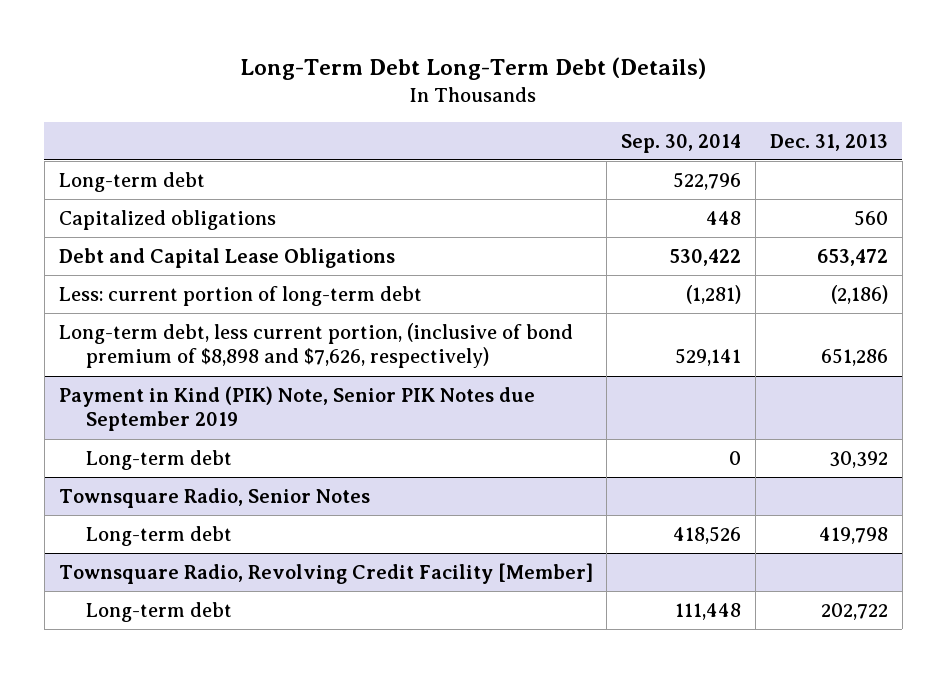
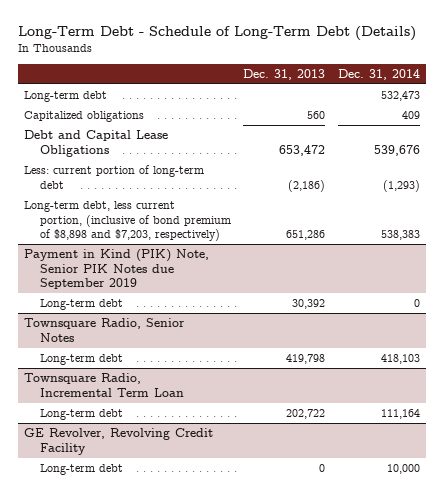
- Long-Term Debt Long-Term Debt (Details)
+ Long-Term Debt - Schedule of Long-Term Debt (Details)
- | Sep. 30, 2014 | Dec. 31, 2013
+ | Dec. 31, 2013 | Dec. 31, 2014
- Long-term debt, less current portion, (inclusive of bond premium of $8,898 and $7,626, respectively) | 529,141 | 651,286
+ Long-term debt, less current portion, (inclusive of bond premium of $8,898 and $7,203, respectively) | 651,286 | 538,383
- Townsquare Radio, Revolving Credit Facility [Member]
+ Townsquare Radio, Incremental Term Loan
+ GE Revolver, Revolving Credit Facility
+ Long-term debt | 0 | 10,000

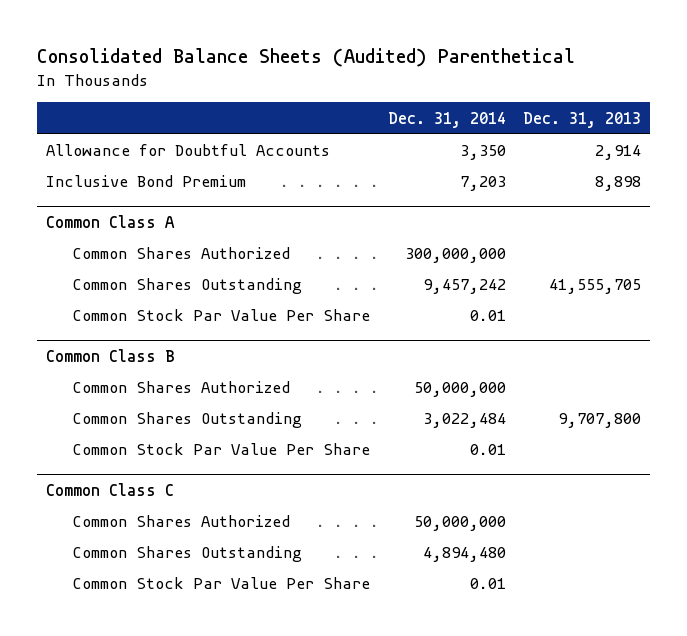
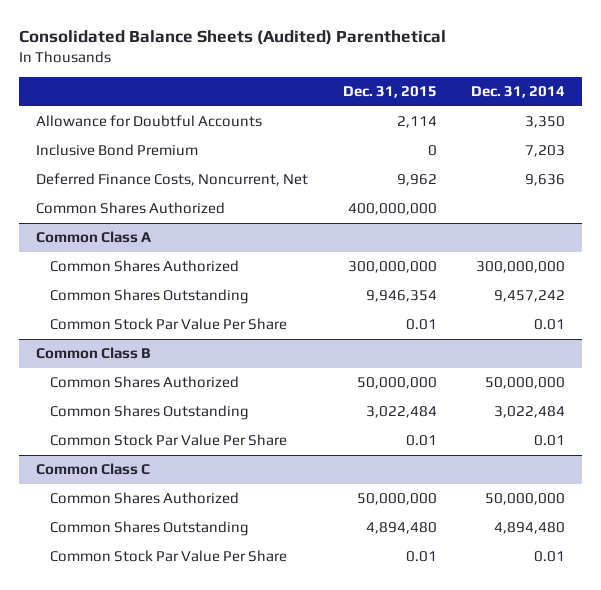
- | Dec. 31, 2014 | Dec. 31, 2013
+ | Dec. 31, 2015 | Dec. 31, 2014
+ Deferred Finance Costs, Noncurrent, Net | 9,962 | 9,636
+ Common Shares Authorized | 400,000,000 |

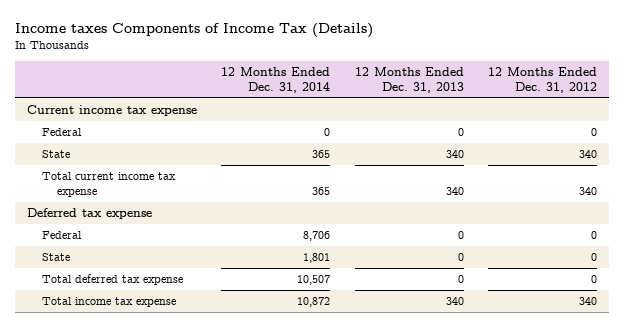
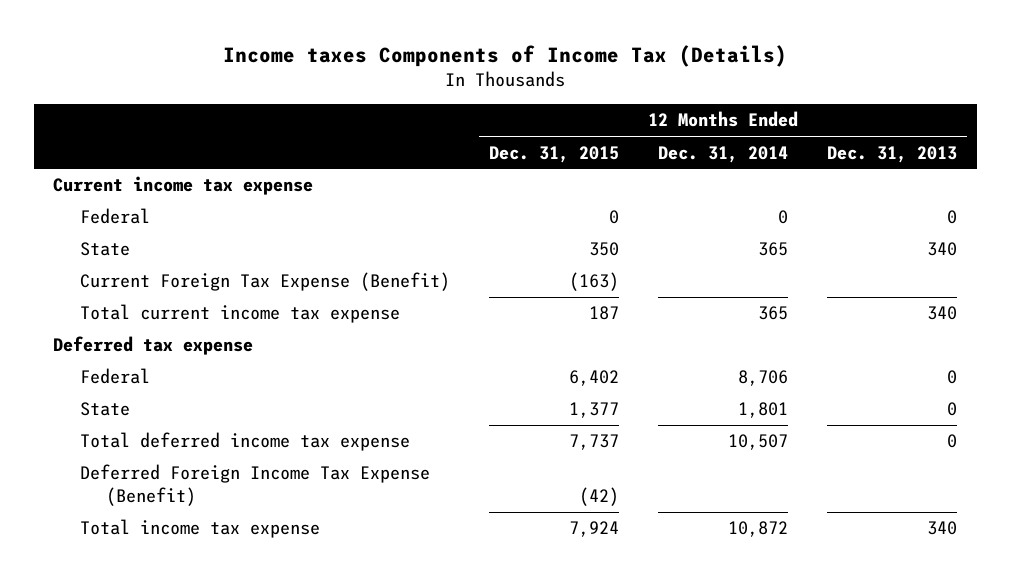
- | 12 Months Ended Dec. 31, 2014 | 12 Months Ended Dec. 31, 2013 | 12 Months Ended Dec. 31, 2012
+ | 12 Months Ended Dec. 31, 2015 | 12 Months Ended Dec. 31, 2014 | 12 Months Ended Dec. 31, 2013
+ Current Foreign Tax Expense (Benefit) | (163) | |
- Total deferred tax expense | 10,507 | 0 | 0
+ Total deferred income tax expense | 7,737 | 10,507 | 0
+ Deferred Foreign Income Tax Expense (Benefit) | (42) | |

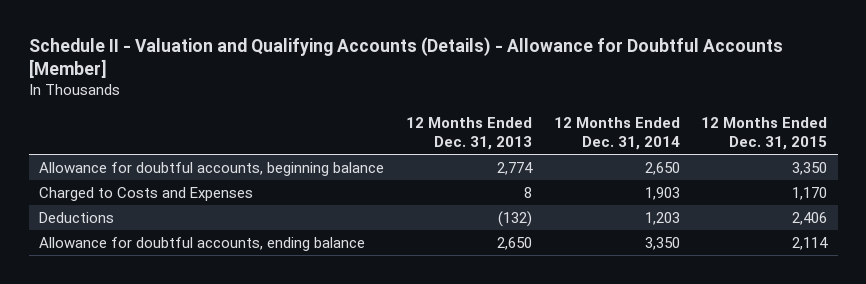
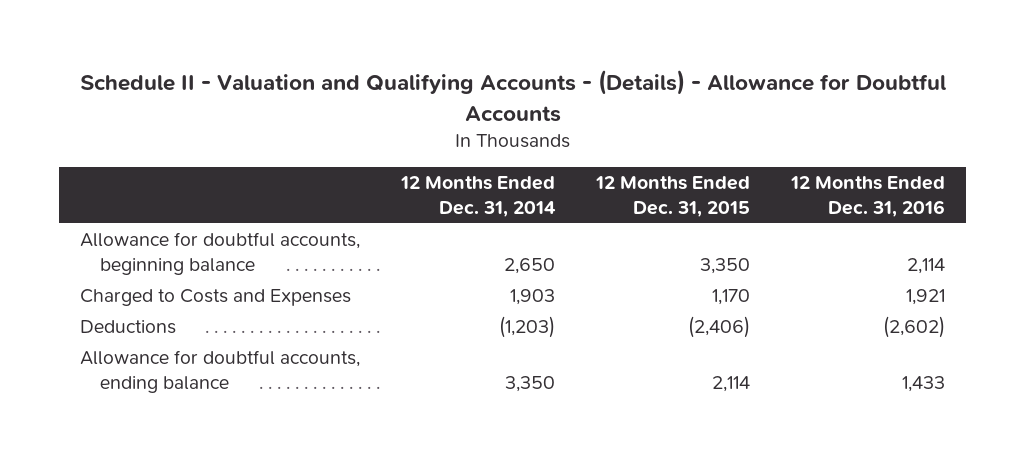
- Schedule II - Valuation and Qualifying Accounts (Details) - Allowance for Doubtful Accounts [Member]
+ Schedule II - Valuation and Qualifying Accounts - (Details) - Allowance for Doubtful Accounts
- | 12 Months Ended Dec. 31, 2013 | 12 Months Ended Dec. 31, 2014 | 12 Months Ended Dec. 31, 2015
+ | 12 Months Ended Dec. 31, 2014 | 12 Months Ended Dec. 31, 2015 | 12 Months Ended Dec. 31, 2016
- Deductions | (132) | 1,203 | 2,406
+ Deductions | (1,203) | (2,406) | (2,602)

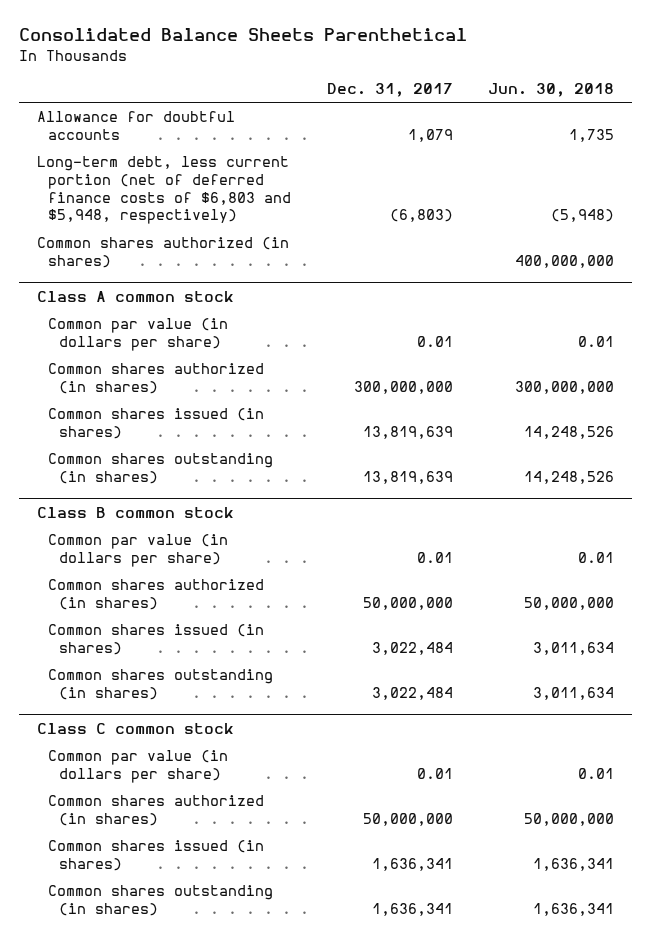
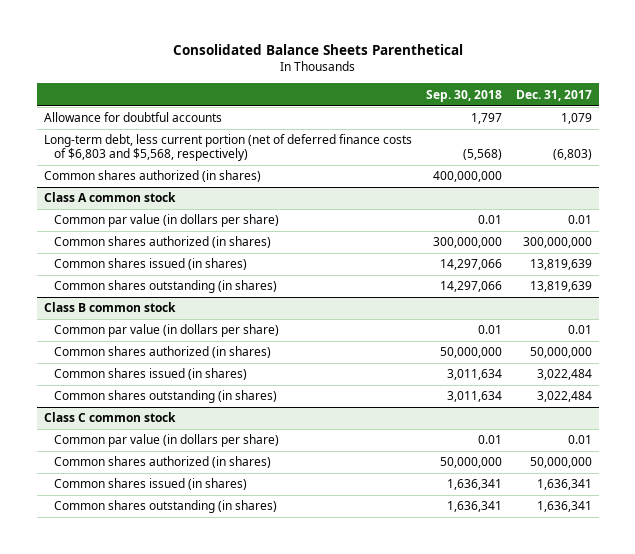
- | Dec. 31, 2017 | Jun. 30, 2018
+ | Sep. 30, 2018 | Dec. 31, 2017
- Long-term debt, less current portion (net of deferred finance costs of $6,803 and $5,948, respectively) | (6,803) | (5,948)
+ Long-term debt, less current portion (net of deferred finance costs of $6,803 and $5,568, respectively) | (5,568) | (6,803)

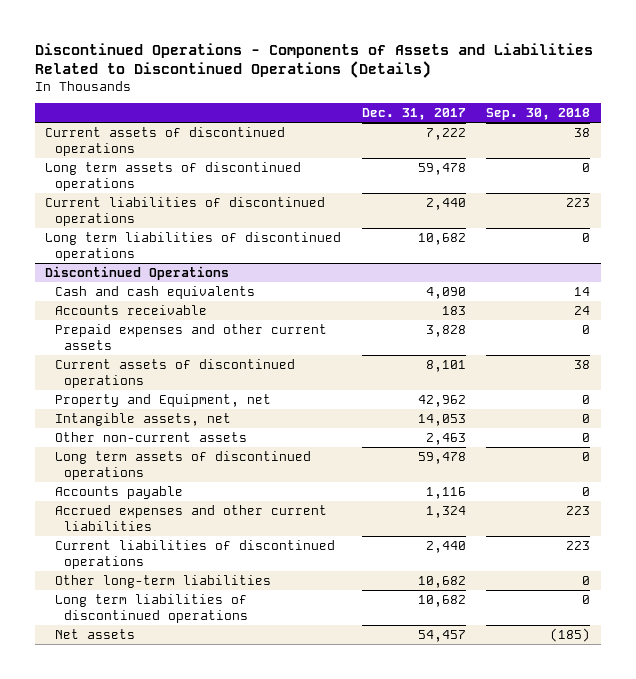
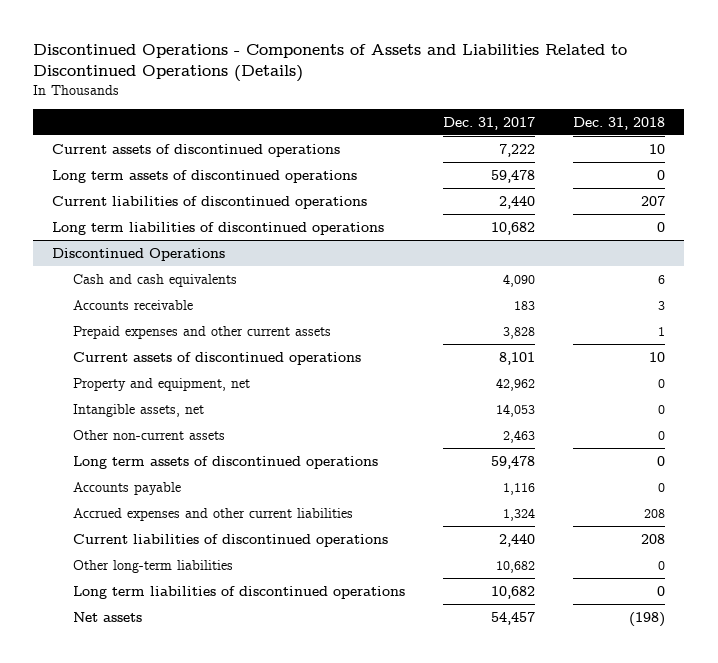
- | Dec. 31, 2017 | Sep. 30, 2018
+ | Dec. 31, 2017 | Dec. 31, 2018
@ Discontinued Operations
- Property and Equipment, net | 42,962 | 0
+ Property and equipment, net | 42,962 | 0

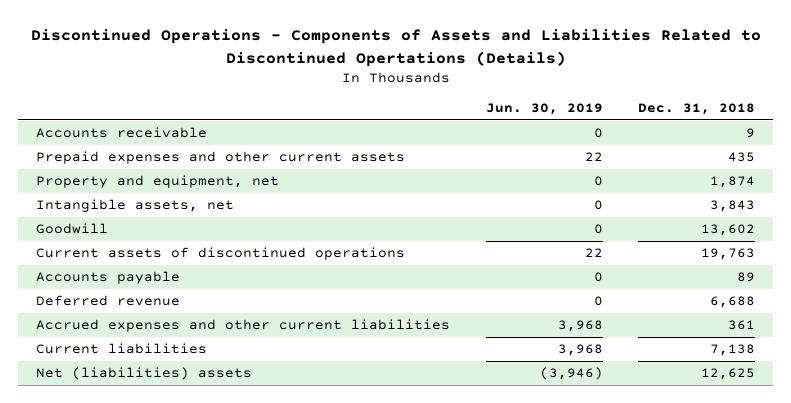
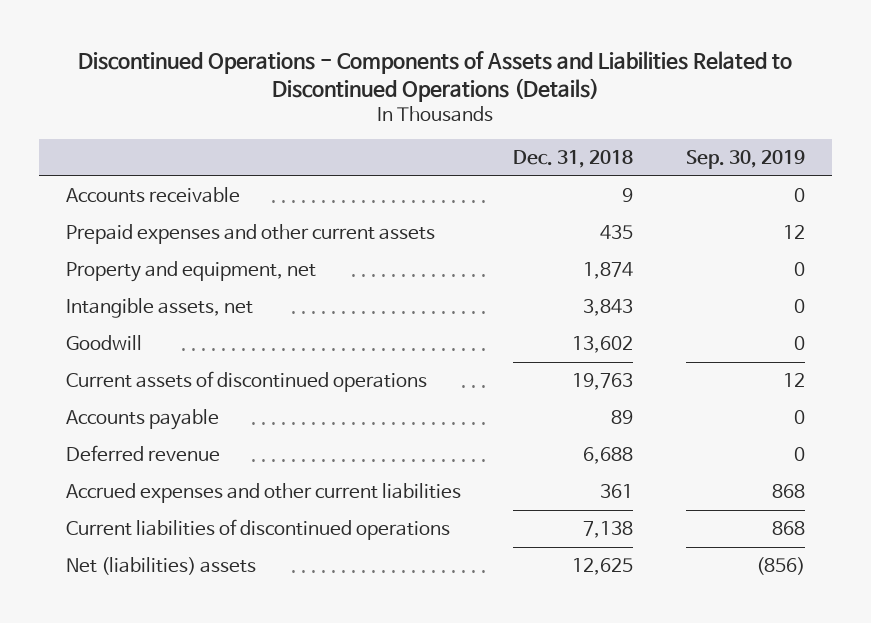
- Discontinued Operations - Components of Assets and Liabilities Related to Discontinued Opertations (Details)
+ Discontinued Operations - Components of Assets and Liabilities Related to Discontinued Operations (Details)
- | Jun. 30, 2019 | Dec. 31, 2018
+ | Dec. 31, 2018 | Sep. 30, 2019
- Current liabilities | 3,968 | 7,138
+ Current liabilities of discontinued operations | 7,138 | 868

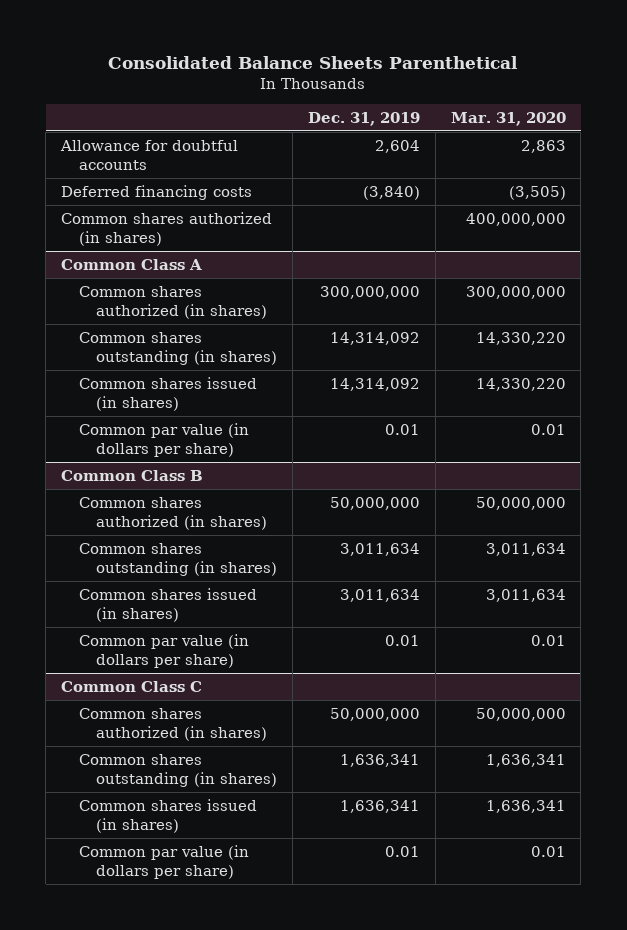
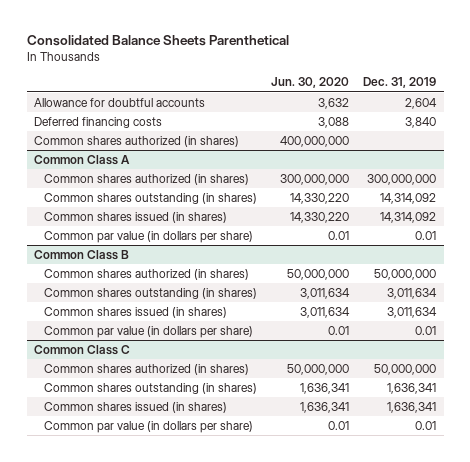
- | Dec. 31, 2019 | Mar. 31, 2020
+ | Jun. 30, 2020 | Dec. 31, 2019
- Deferred financing costs | (3,840) | (3,505)
+ Deferred financing costs | 3,088 | 3,840

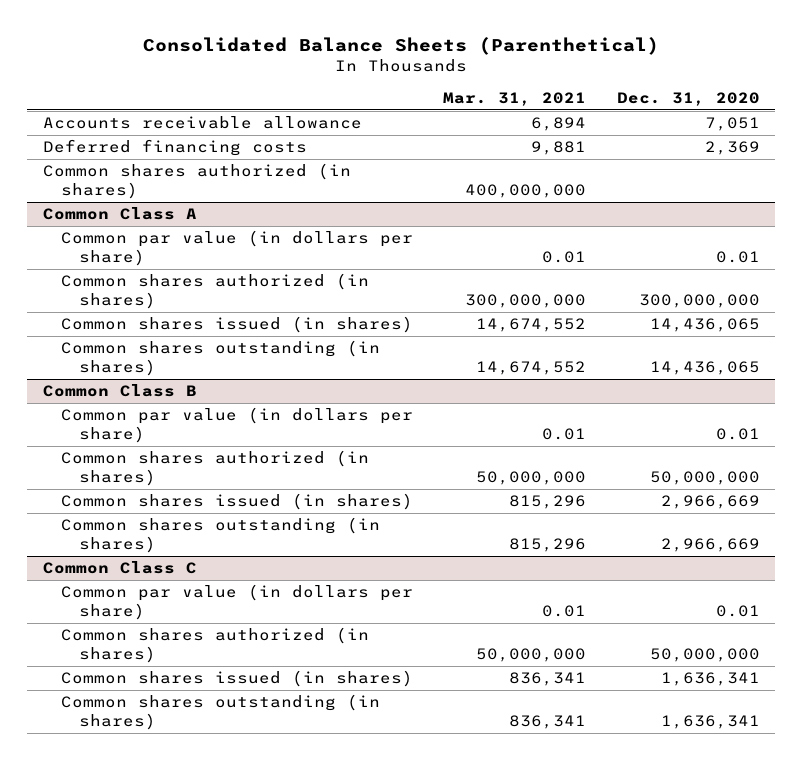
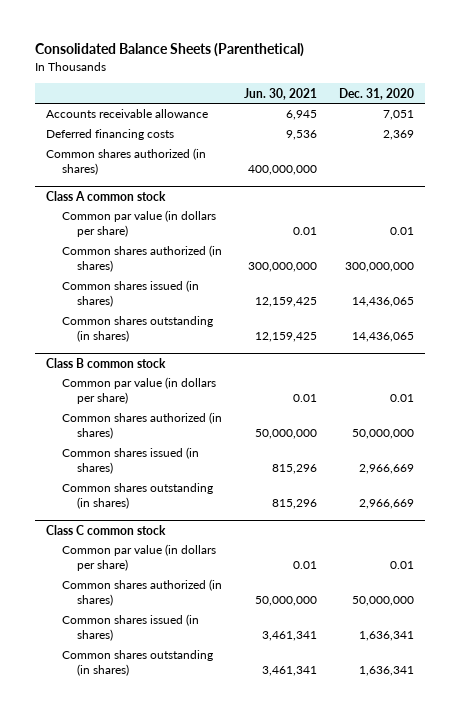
- | Mar. 31, 2021 | Dec. 31, 2020
+ | Jun. 30, 2021 | Dec. 31, 2020
- Common Class A
+ Class A common stock
- Common Class B
+ Class B common stock
- Common Class C
+ Class C common stock

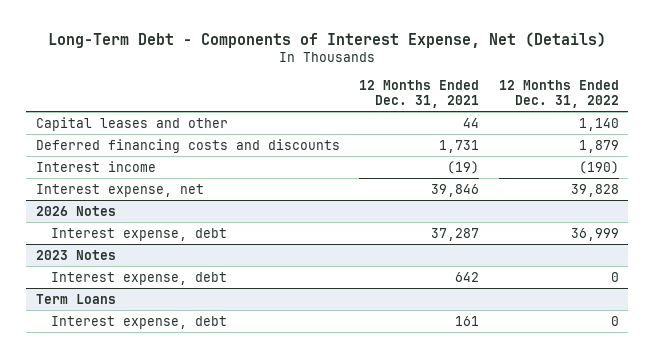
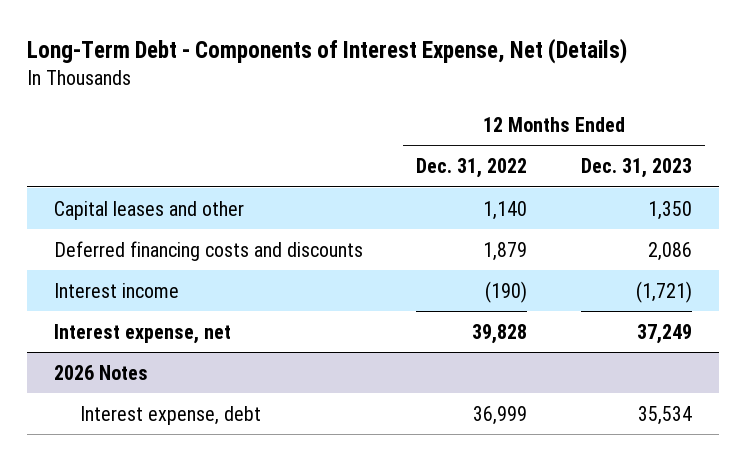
- | 12 Months Ended Dec. 31, 2021 | 12 Months Ended Dec. 31, 2022
+ | 12 Months Ended Dec. 31, 2022 | 12 Months Ended Dec. 31, 2023
- 2023 Notes
- Interest expense, debt | 642 | 0
- Term Loans
- Interest expense, debt | 161 | 0

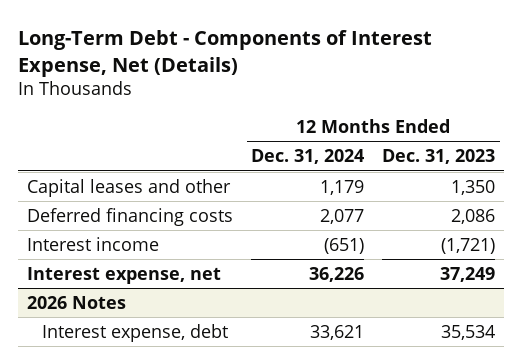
- | 12 Months Ended Dec. 31, 2022 | 12 Months Ended Dec. 31, 2023
+ | 12 Months Ended Dec. 31, 2024 | 12 Months Ended Dec. 31, 2023
- Deferred financing costs and discounts | 1,879 | 2,086
+ Deferred financing costs | 2,077 | 2,086

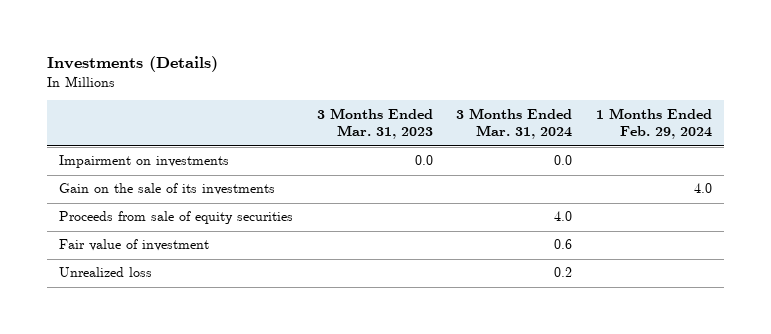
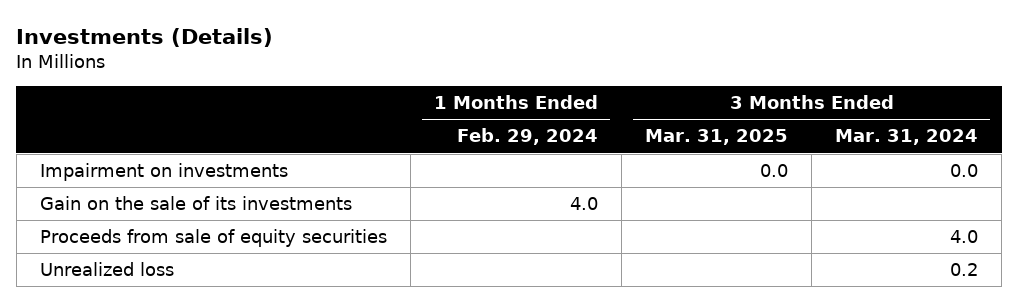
- | 3 Months Ended Mar. 31, 2023 | 3 Months Ended Mar. 31, 2024 | 1 Months Ended Feb. 29, 2024
+ | 1 Months Ended Feb. 29, 2024 | 3 Months Ended Mar. 31, 2025 | 3 Months Ended Mar. 31, 2024
- Fair value of investment | | 0.6 |

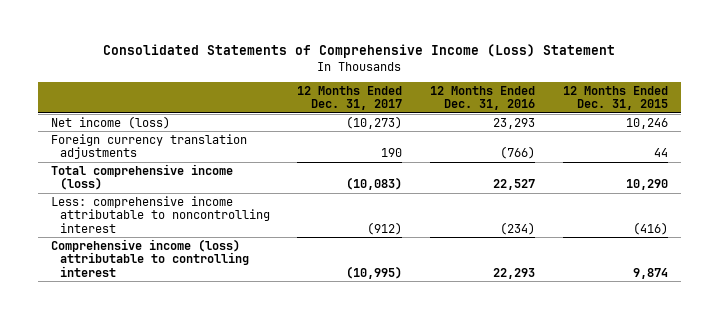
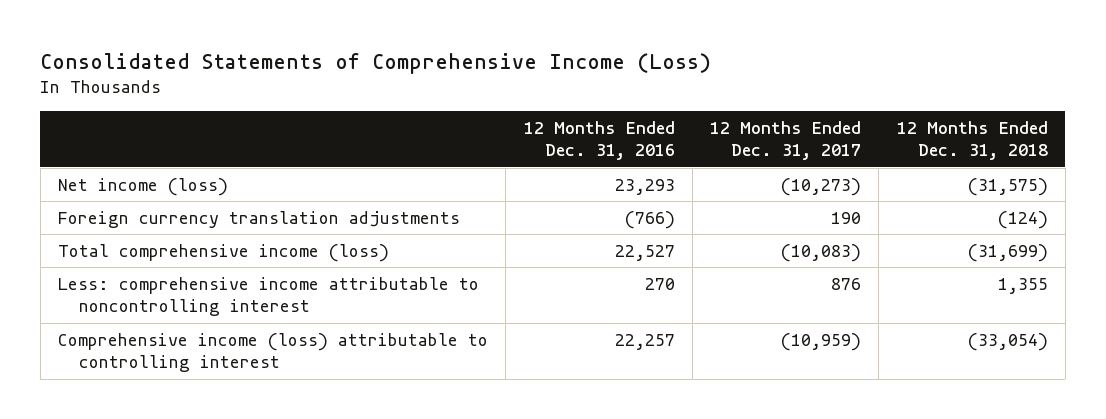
- Consolidated Statements of Comprehensive Income (Loss) Statement
+ Consolidated Statements of Comprehensive Income (Loss)
- | 12 Months Ended Dec. 31, 2017 | 12 Months Ended Dec. 31, 2016 | 12 Months Ended Dec. 31, 2015
+ | 12 Months Ended Dec. 31, 2016 | 12 Months Ended Dec. 31, 2017 | 12 Months Ended Dec. 31, 2018
- Less: comprehensive income attributable to noncontrolling interest | (912) | (234) | (416)
- Comprehensive income (loss) attributable to controlling interest | (10,995) | 22,293 | 9,874
+ Less: comprehensive income attributable to noncontrolling interest | 270 | 876 | 1,355
+ Comprehensive income (loss) attributable to controlling interest | 22,257 | (10,959) | (33,054)

